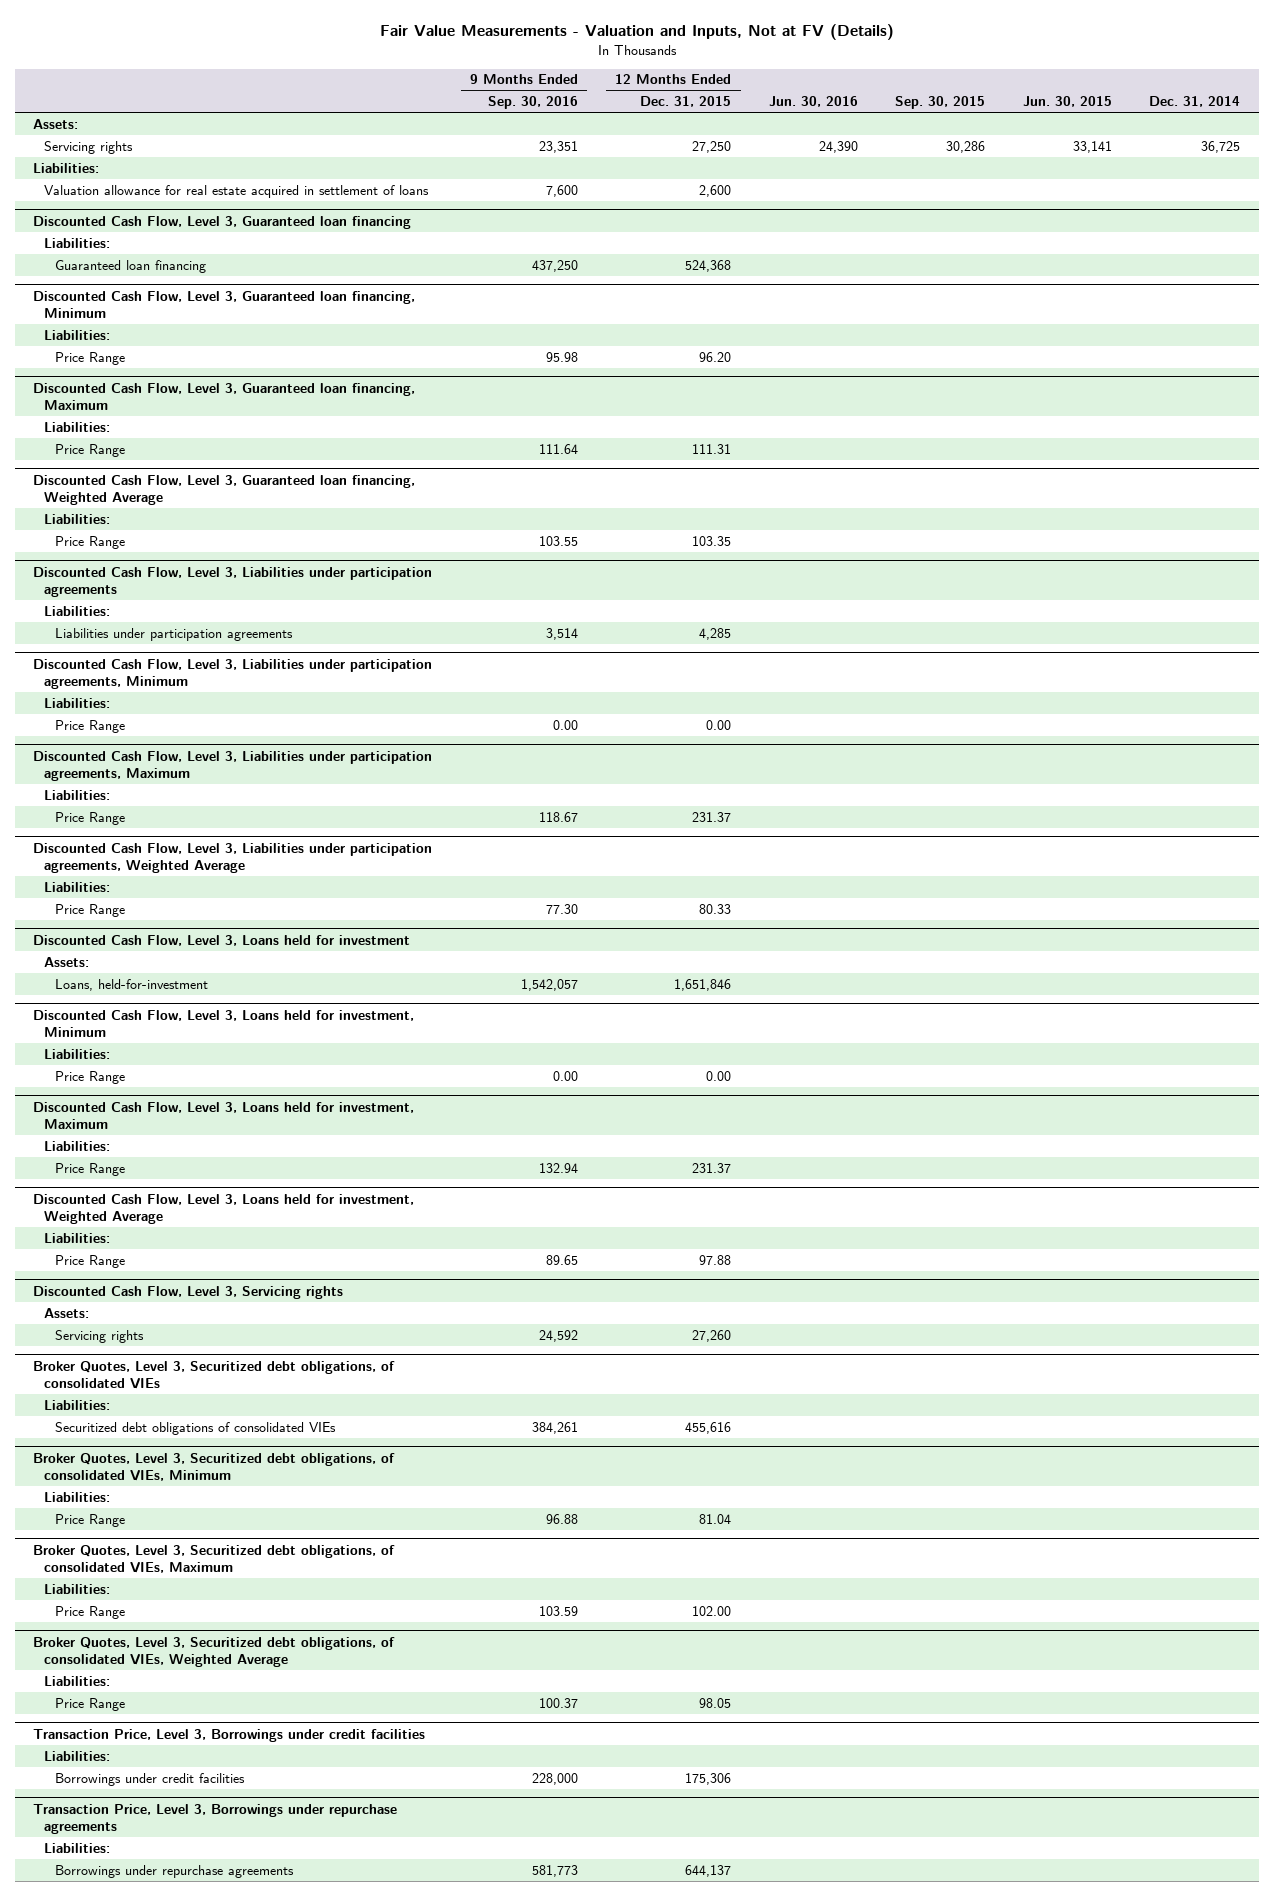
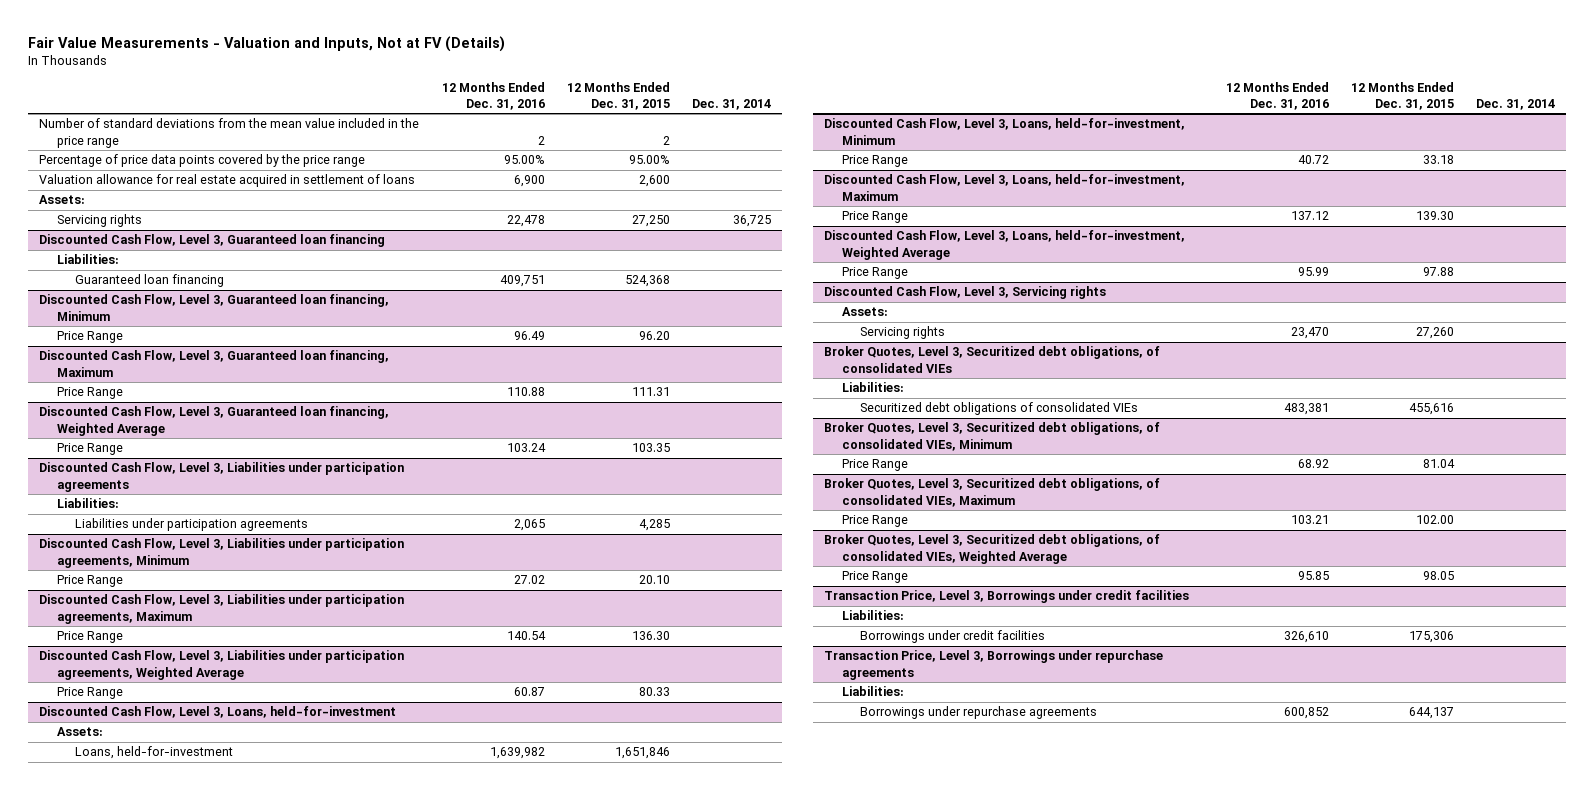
- | 9 Months Ended Sep. 30, 2016 | 12 Months Ended Dec. 31, 2015 | Jun. 30, 2016 | Sep. 30, 2015 | Jun. 30, 2015 | Dec. 31, 2014
+ | 12 Months Ended Dec. 31, 2016 | 12 Months Ended Dec. 31, 2015 | Dec. 31, 2014
+ Number of standard deviations from the mean value included in the price range | 2 | 2 |
+ Percentage of price data points covered by the price range | 95.00% | 95.00% |
moved up: Valuation allowance for real estate acquired in settlement of loans | 6,900 | 2,600 |
- Liabilities:
@ Discounted Cash Flow, Level 3, Guaranteed loan financing, Minimum
- Liabilities:
@ Discounted Cash Flow, Level 3, Guaranteed loan financing, Maximum
- Liabilities:
@ Discounted Cash Flow, Level 3, Guaranteed loan financing, Weighted Average
- Liabilities:
@ Discounted Cash Flow, Level 3, Liabilities under participation agreements, Minimum
- Liabilities:
- Price Range | 0.00 | 0.00 | | | |
+ Price Range | 27.02 | 20.10 |
@ Discounted Cash Flow, Level 3, Liabilities under participation agreements, Maximum
- Liabilities:
- Price Range | 118.67 | 231.37 | | | |
+ Price Range | 140.54 | 136.30 |
@ Discounted Cash Flow, Level 3, Liabilities under participation agreements, Weighted Average
- Liabilities:
- Discounted Cash Flow, Level 3, Loans held for investment
+ Discounted Cash Flow, Level 3, Loans, held-for-investment
- Discounted Cash Flow, Level 3, Loans held for investment, Minimum
- Liabilities:
- Price Range | 0.00 | 0.00 | | | |
- Discounted Cash Flow, Level 3, Loans held for investment, Maximum
- Liabilities:
- Price Range | 132.94 | 231.37 | | | |
- Discounted Cash Flow, Level 3, Loans held for investment, Weighted Average
- Liabilities:
+ Discounted Cash Flow, Level 3, Loans, held-for-investment, Minimum
+ Price Range | 40.72 | 33.18 |
+ Discounted Cash Flow, Level 3, Loans, held-for-investment, Maximum
+ Price Range | 137.12 | 139.30 |
+ Discounted Cash Flow, Level 3, Loans, held-for-investment, Weighted Average
@ Broker Quotes, Level 3, Securitized debt obligations, of consolidated VIEs, Minimum
- Liabilities:
@ Broker Quotes, Level 3, Securitized debt obligations, of consolidated VIEs, Maximum
- Liabilities:
@ Broker Quotes, Level 3, Securitized debt obligations, of consolidated VIEs, Weighted Average
- Liabilities:

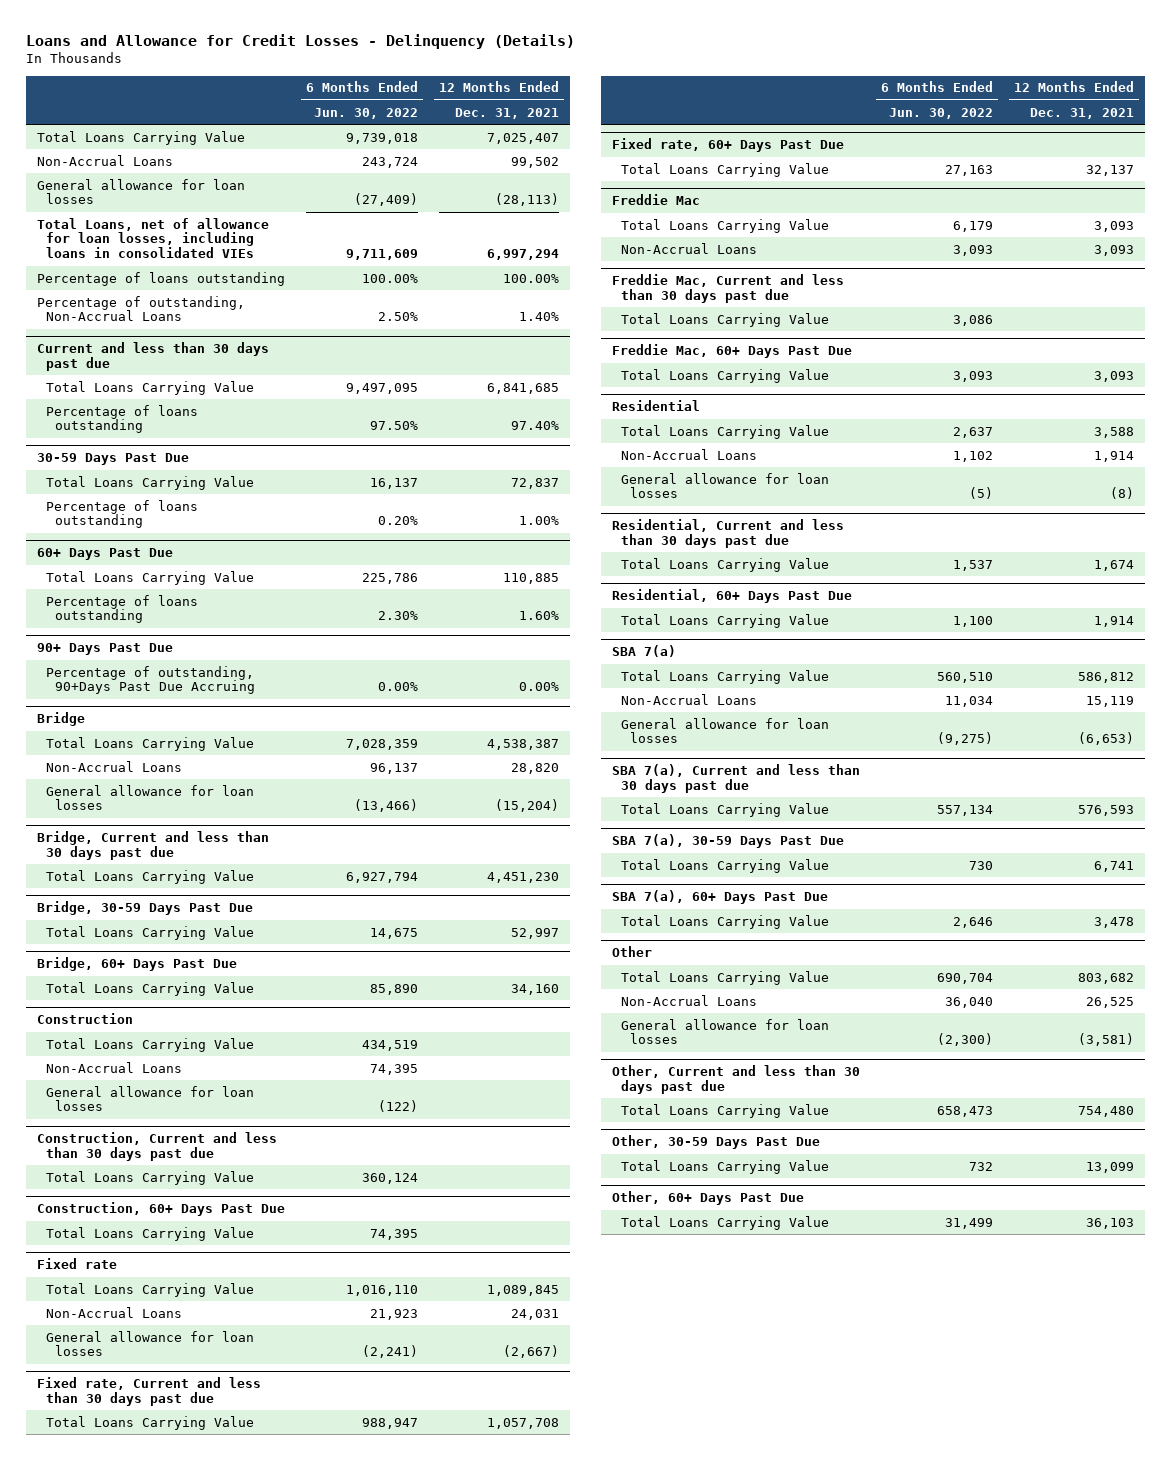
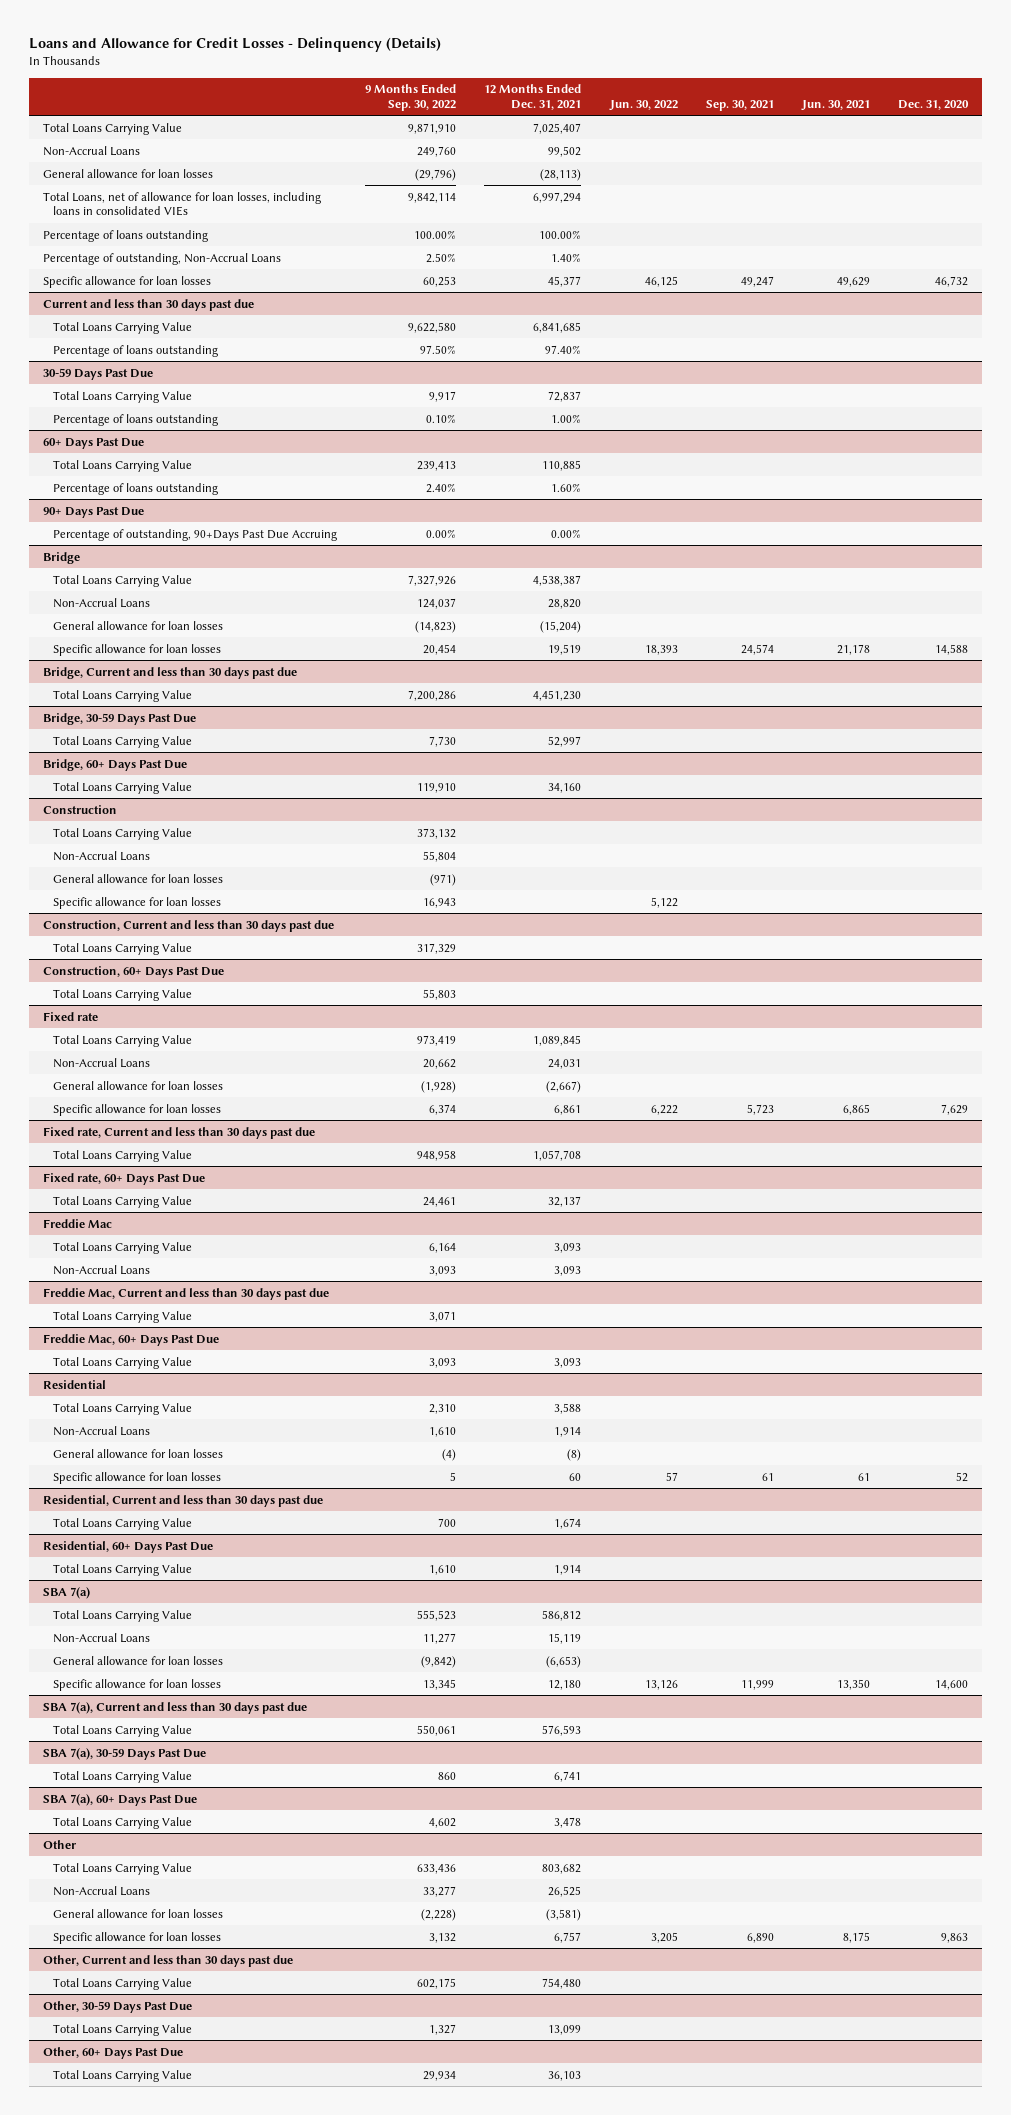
- | 6 Months Ended Jun. 30, 2022 | 12 Months Ended Dec. 31, 2021
+ | 9 Months Ended Sep. 30, 2022 | 12 Months Ended Dec. 31, 2021 | Jun. 30, 2022 | Sep. 30, 2021 | Jun. 30, 2021 | Dec. 31, 2020
+ Specific allowance for loan losses | 60,253 | 45,377 | 46,125 | 49,247 | 49,629 | 46,732
@ Bridge
+ Specific allowance for loan losses | 20,454 | 19,519 | 18,393 | 24,574 | 21,178 | 14,588
@ Construction
+ Specific allowance for loan losses | 16,943 | | 5,122 | | |
@ Fixed rate
+ Specific allowance for loan losses | 6,374 | 6,861 | 6,222 | 5,723 | 6,865 | 7,629
@ Residential
+ Specific allowance for loan losses | 5 | 60 | 57 | 61 | 61 | 52
@ SBA 7(a)
+ Specific allowance for loan losses | 13,345 | 12,180 | 13,126 | 11,999 | 13,350 | 14,600
@ Other
+ Specific allowance for loan losses | 3,132 | 6,757 | 3,205 | 6,890 | 8,175 | 9,863

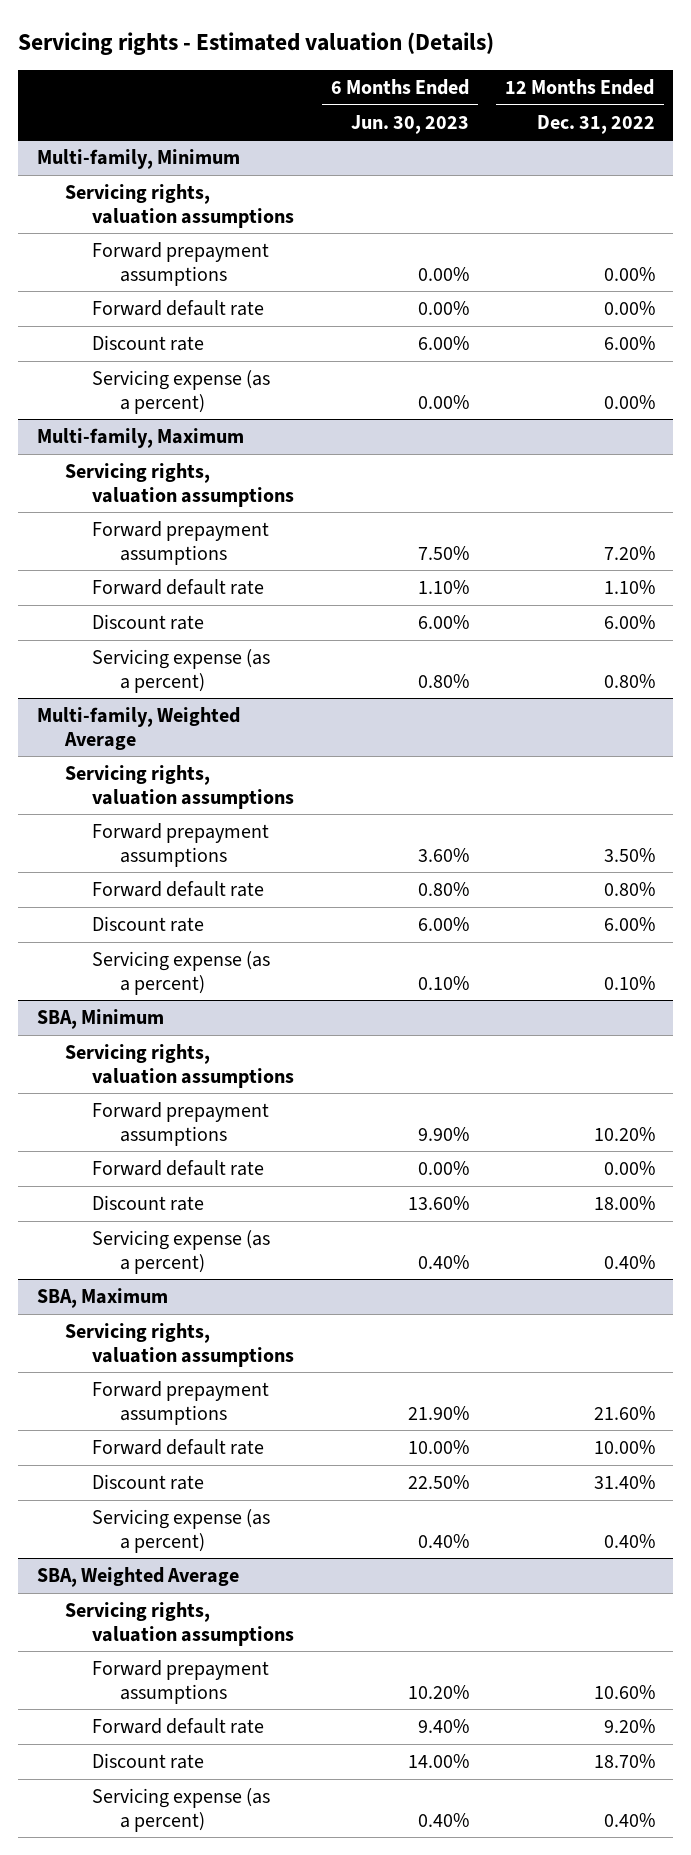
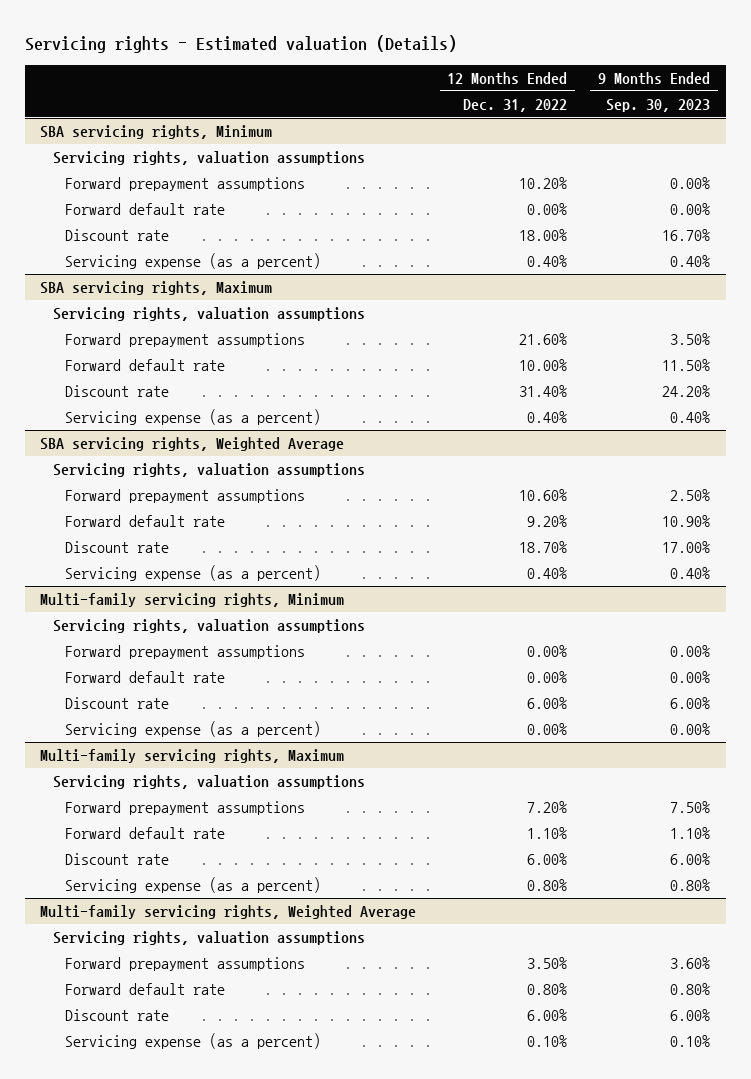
- | 6 Months Ended Jun. 30, 2023 | 12 Months Ended Dec. 31, 2022
+ | 12 Months Ended Dec. 31, 2022 | 9 Months Ended Sep. 30, 2023
- Multi-family, Minimum
- Servicing rights, valuation assumptions
- Forward prepayment assumptions | 0.00% | 0.00%
- Forward default rate | 0.00% | 0.00%
- Discount rate | 6.00% | 6.00%
- Servicing expense (as a percent) | 0.00% | 0.00%
- Multi-family, Maximum
- Servicing rights, valuation assumptions
- Forward prepayment assumptions | 7.50% | 7.20%
- Forward default rate | 1.10% | 1.10%
- Discount rate | 6.00% | 6.00%
- Servicing expense (as a percent) | 0.80% | 0.80%
- Multi-family, Weighted Average
- Servicing rights, valuation assumptions
- Forward prepayment assumptions | 3.60% | 3.50%
- Forward default rate | 0.80% | 0.80%
- Discount rate | 6.00% | 6.00%
- Servicing expense (as a percent) | 0.10% | 0.10%
- SBA, Minimum
+ SBA servicing rights, Minimum
- SBA, Maximum
+ SBA servicing rights, Maximum
- SBA, Weighted Average
+ SBA servicing rights, Weighted Average
+ Multi-family servicing rights, Minimum
+ Servicing rights, valuation assumptions
+ Forward prepayment assumptions | 0.00% | 0.00%
+ Forward default rate | 0.00% | 0.00%
+ Discount rate | 6.00% | 6.00%
+ Servicing expense (as a percent) | 0.00% | 0.00%
+ Multi-family servicing rights, Maximum
+ Servicing rights, valuation assumptions
+ Forward prepayment assumptions | 7.20% | 7.50%
+ Forward default rate | 1.10% | 1.10%
+ Discount rate | 6.00% | 6.00%
+ Servicing expense (as a percent) | 0.80% | 0.80%
+ Multi-family servicing rights, Weighted Average
+ Servicing rights, valuation assumptions
+ Forward prepayment assumptions | 3.50% | 3.60%
+ Forward default rate | 0.80% | 0.80%
+ Discount rate | 6.00% | 6.00%
+ Servicing expense (as a percent) | 0.10% | 0.10%

